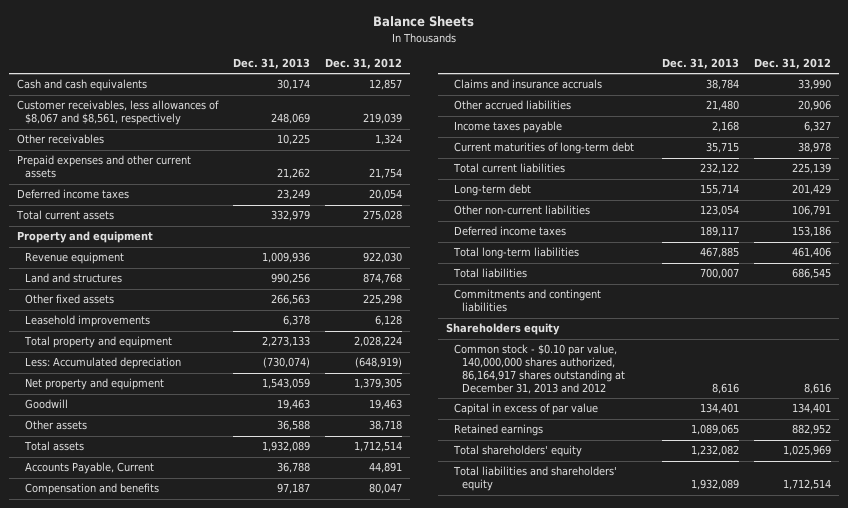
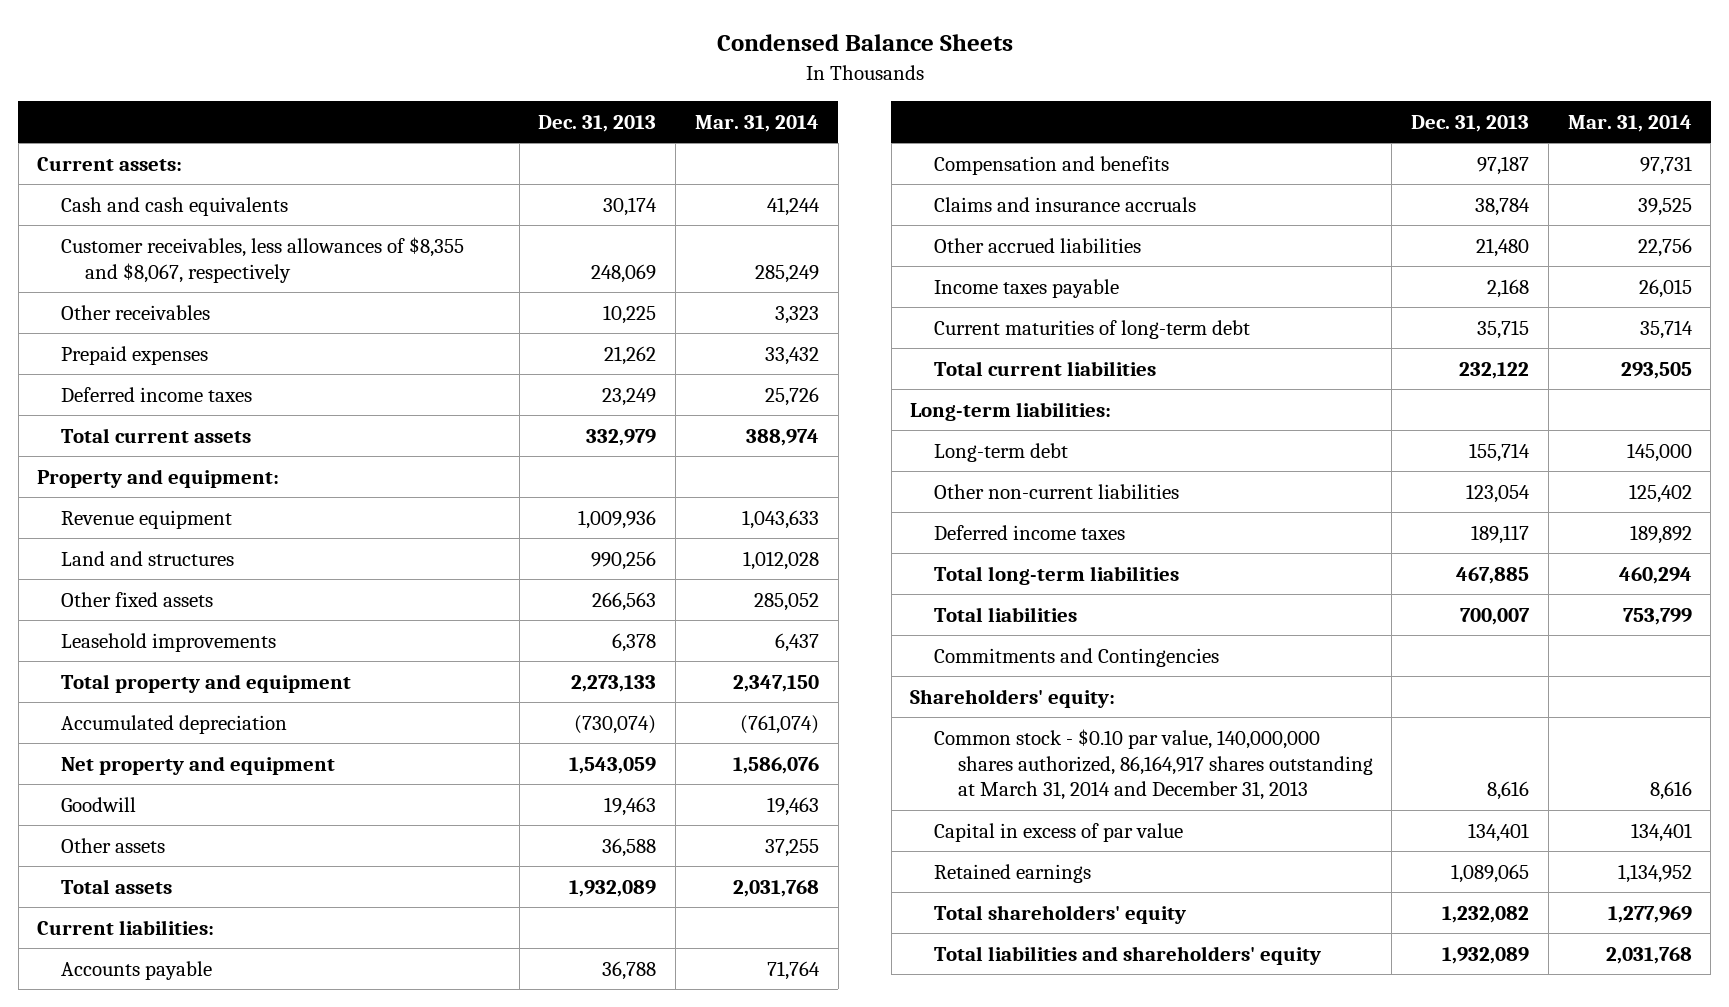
- Balance Sheets
+ Condensed Balance Sheets
- | Dec. 31, 2013 | Dec. 31, 2012
+ | Dec. 31, 2013 | Mar. 31, 2014
+ Current assets:
- Customer receivables, less allowances of $8,067 and $8,561, respectively | 248,069 | 219,039
+ Customer receivables, less allowances of $8,355 and $8,067, respectively | 248,069 | 285,249
- Prepaid expenses and other current assets | 21,262 | 21,754
+ Prepaid expenses | 21,262 | 33,432
- Property and equipment
+ Property and equipment:
- Less: Accumulated depreciation | (730,074) | (648,919)
+ Accumulated depreciation | (730,074) | (761,074)
- Accounts Payable, Current | 36,788 | 44,891
+ Current liabilities:
+ Accounts payable | 36,788 | 71,764
+ Long-term liabilities:
- Commitments and contingent liabilities
- Shareholders equity
- Common stock - $0.10 par value, 140,000,000 shares authorized, 86,164,917 shares outstanding at December 31, 2013 and 2012 | 8,616 | 8,616
+ Commitments and Contingencies
+ Shareholders' equity:
+ Common stock - $0.10 par value, 140,000,000 shares authorized, 86,164,917 shares outstanding at March 31, 2014 and December 31, 2013 | 8,616 | 8,616

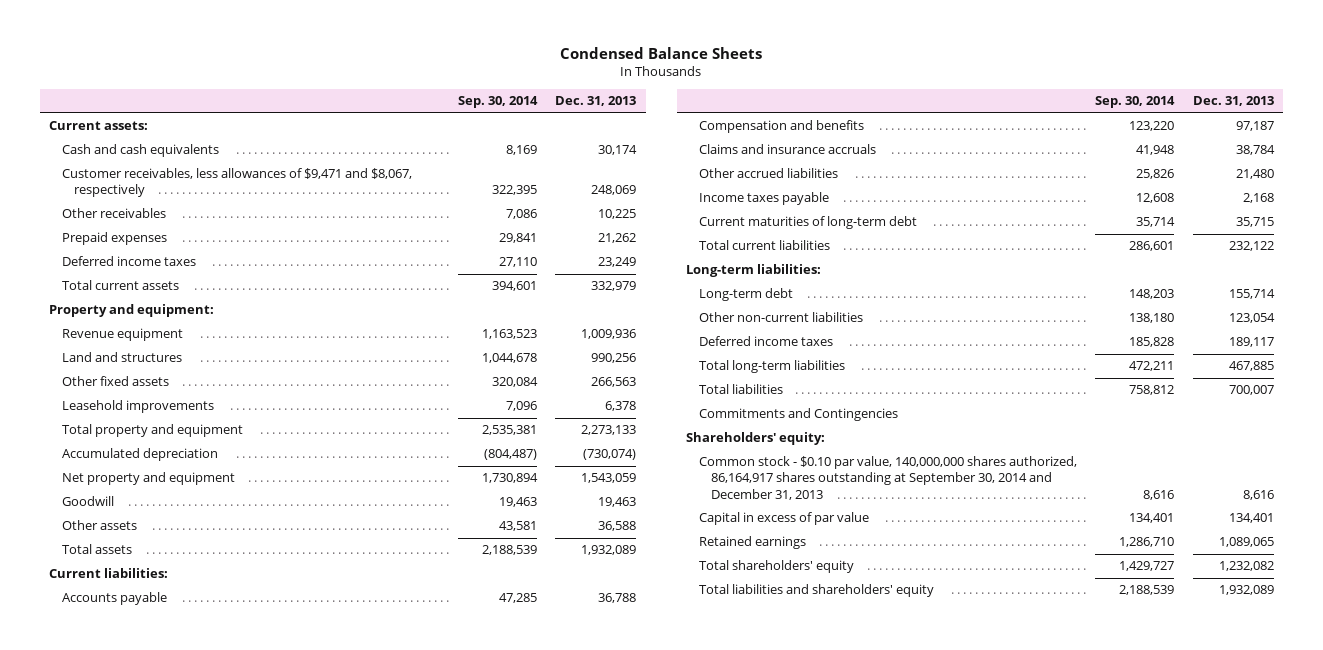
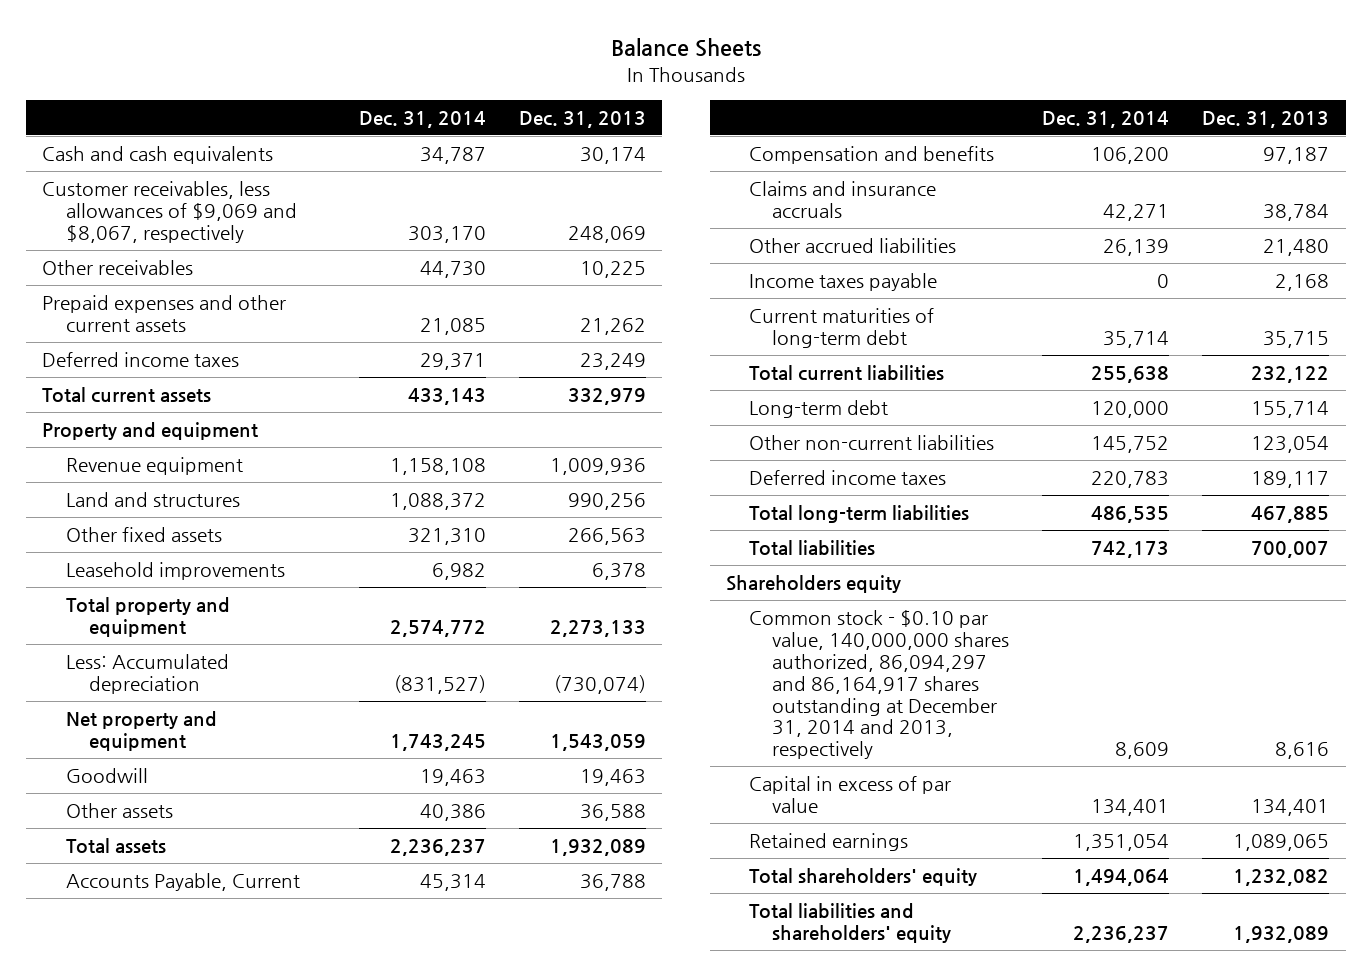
- Condensed Balance Sheets
+ Balance Sheets
- | Sep. 30, 2014 | Dec. 31, 2013
+ | Dec. 31, 2014 | Dec. 31, 2013
- Current assets:
- Customer receivables, less allowances of $9,471 and $8,067, respectively | 322,395 | 248,069
+ Customer receivables, less allowances of $9,069 and $8,067, respectively | 303,170 | 248,069
- Prepaid expenses | 29,841 | 21,262
+ Prepaid expenses and other current assets | 21,085 | 21,262
- Property and equipment:
+ Property and equipment
- Accumulated depreciation | (804,487) | (730,074)
+ Less: Accumulated depreciation | (831,527) | (730,074)
- Current liabilities:
- Accounts payable | 47,285 | 36,788
+ Accounts Payable, Current | 45,314 | 36,788
- Long-term liabilities:
- Commitments and Contingencies
- Shareholders' equity:
- Common stock - $0.10 par value, 140,000,000 shares authorized, 86,164,917 shares outstanding at September 30, 2014 and December 31, 2013 | 8,616 | 8,616
+ Shareholders equity
+ Common stock - $0.10 par value, 140,000,000 shares authorized, 86,094,297 and 86,164,917 shares outstanding at December 31, 2014 and 2013, respectively | 8,609 | 8,616

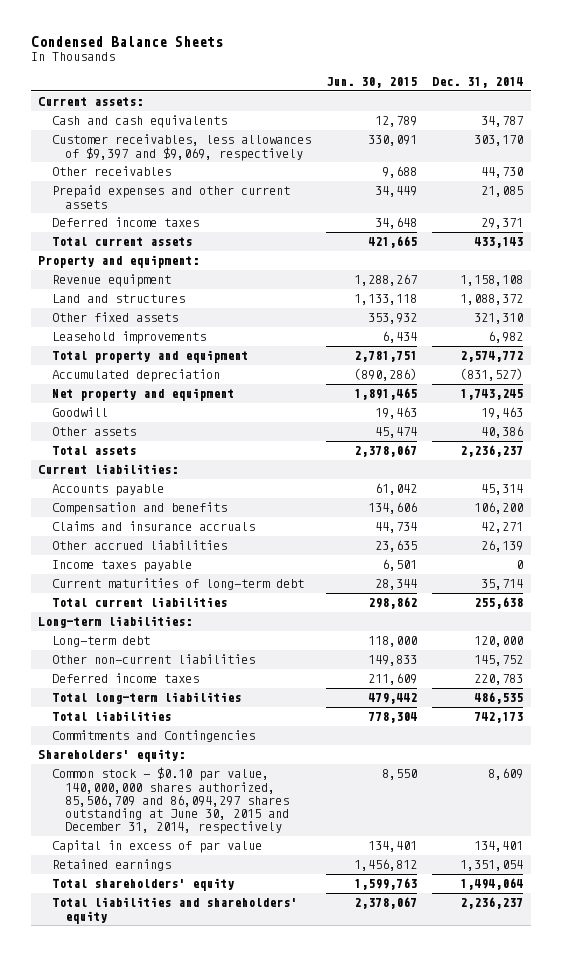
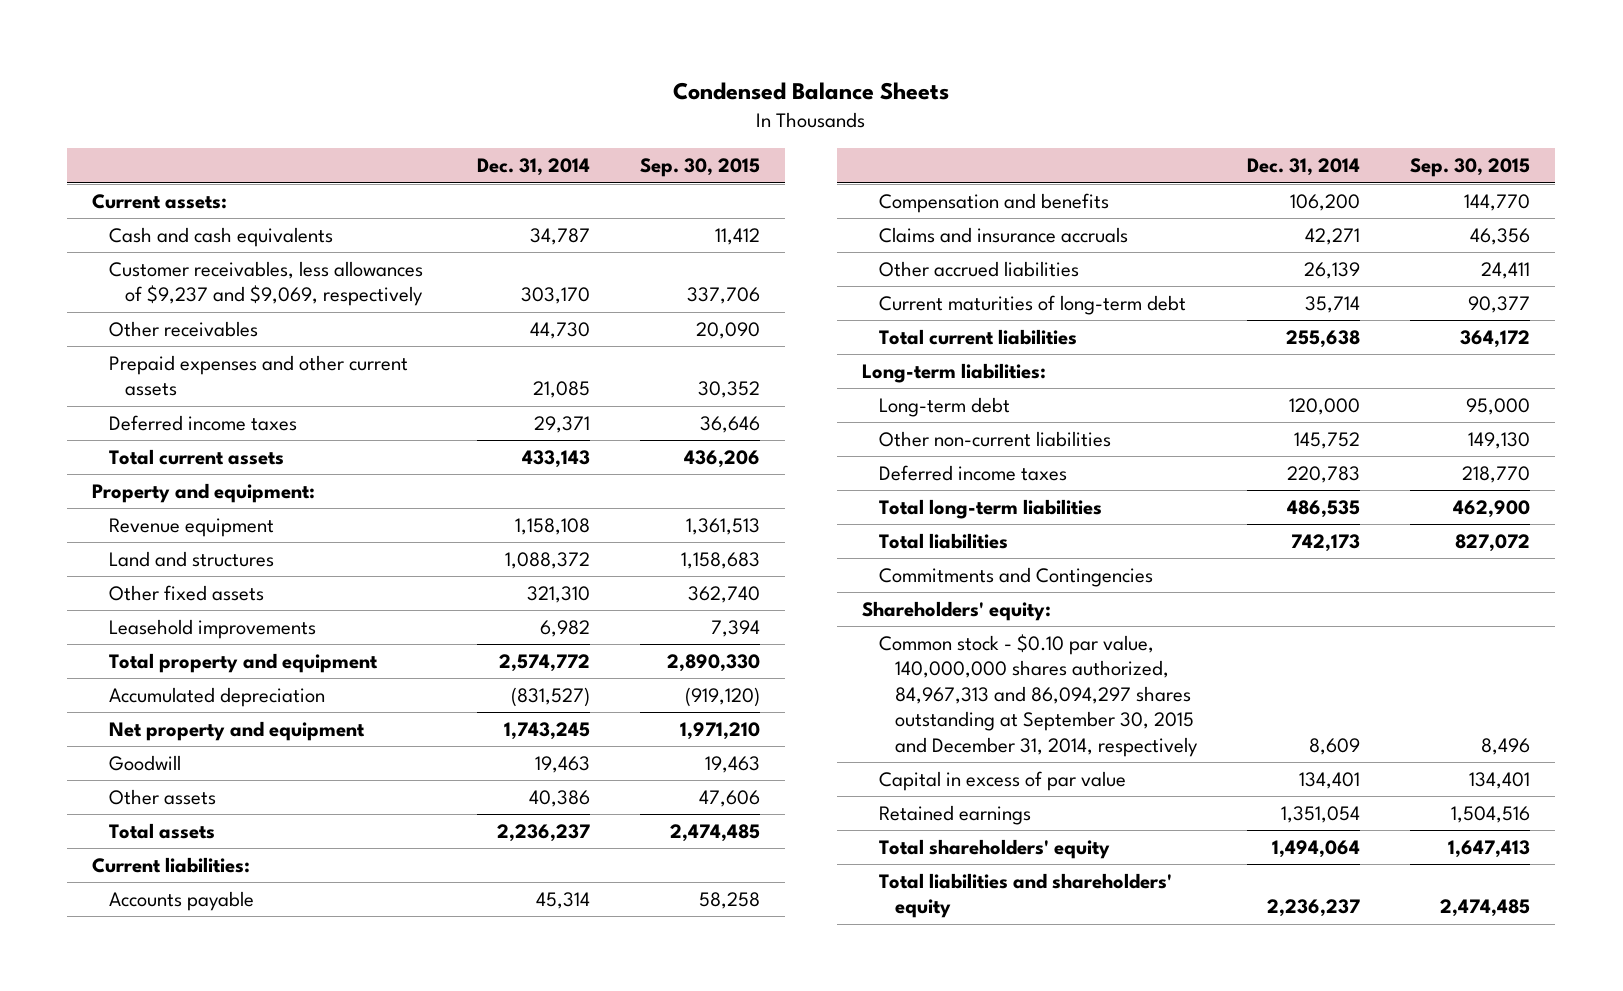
- | Jun. 30, 2015 | Dec. 31, 2014
+ | Dec. 31, 2014 | Sep. 30, 2015
- Customer receivables, less allowances of $9,397 and $9,069, respectively | 330,091 | 303,170
+ Customer receivables, less allowances of $9,237 and $9,069, respectively | 303,170 | 337,706
- Income taxes payable | 6,501 | 0
- Common stock - $0.10 par value, 140,000,000 shares authorized, 85,506,709 and 86,094,297 shares outstanding at June 30, 2015 and December 31, 2014, respectively | 8,550 | 8,609
+ Common stock - $0.10 par value, 140,000,000 shares authorized, 84,967,313 and 86,094,297 shares outstanding at September 30, 2015 and December 31, 2014, respectively | 8,609 | 8,496

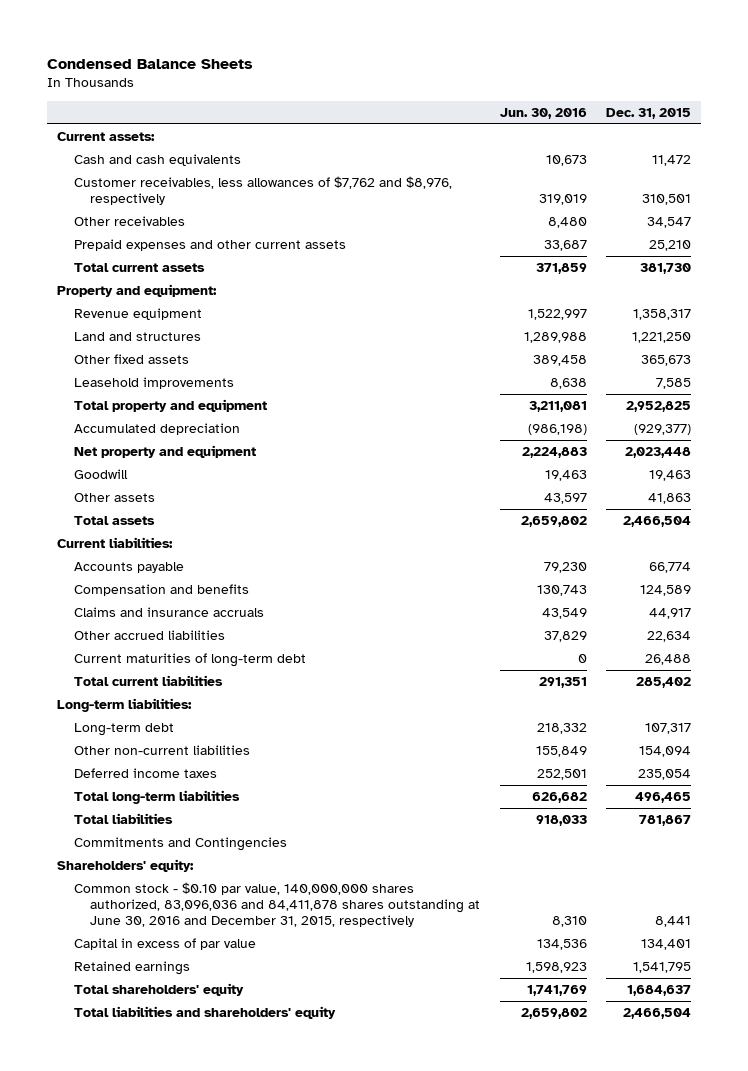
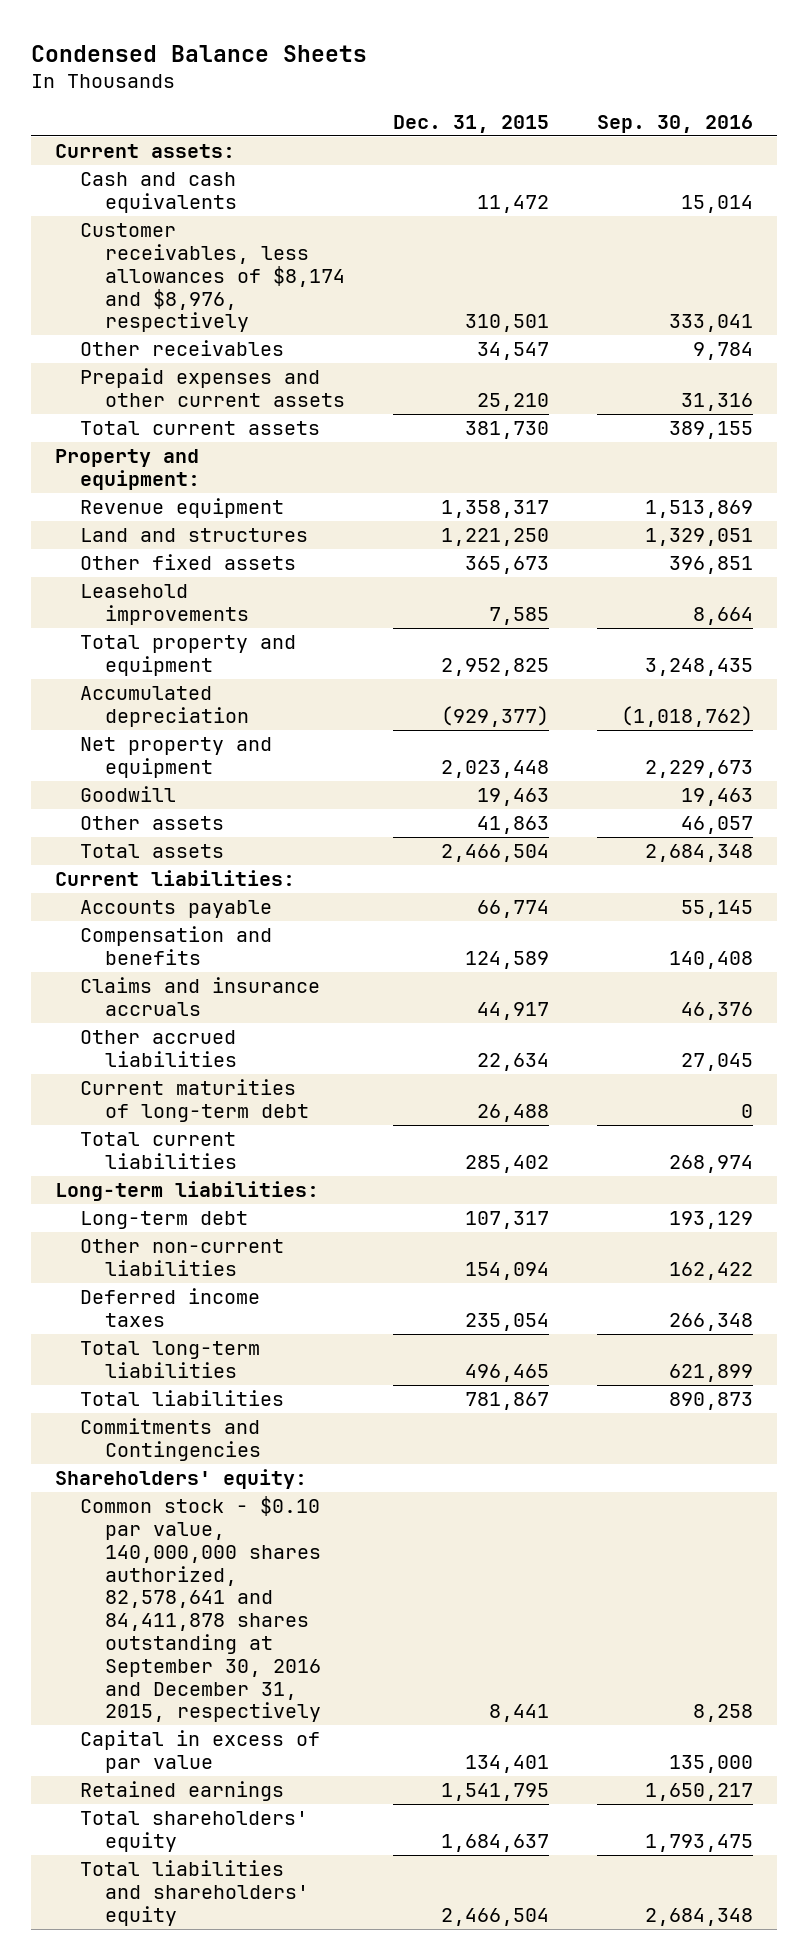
- | Jun. 30, 2016 | Dec. 31, 2015
+ | Dec. 31, 2015 | Sep. 30, 2016
- Customer receivables, less allowances of $7,762 and $8,976, respectively | 319,019 | 310,501
+ Customer receivables, less allowances of $8,174 and $8,976, respectively | 310,501 | 333,041
- Common stock - $0.10 par value, 140,000,000 shares authorized, 83,096,036 and 84,411,878 shares outstanding at June 30, 2016 and December 31, 2015, respectively | 8,310 | 8,441
+ Common stock - $0.10 par value, 140,000,000 shares authorized, 82,578,641 and 84,411,878 shares outstanding at September 30, 2016 and December 31, 2015, respectively | 8,441 | 8,258

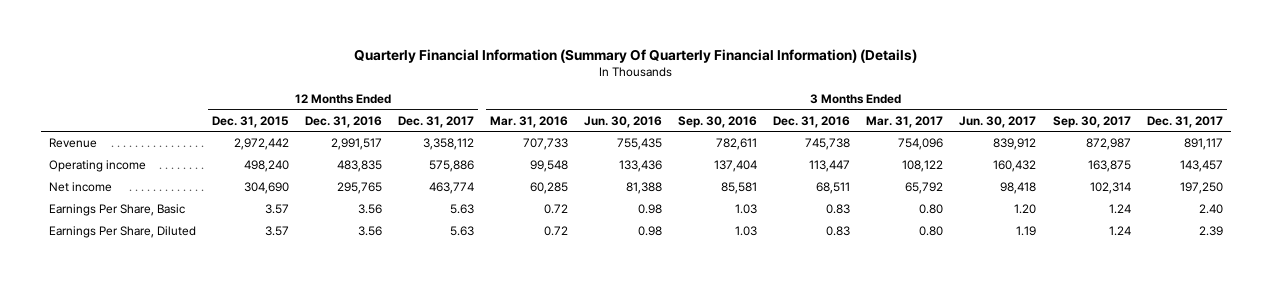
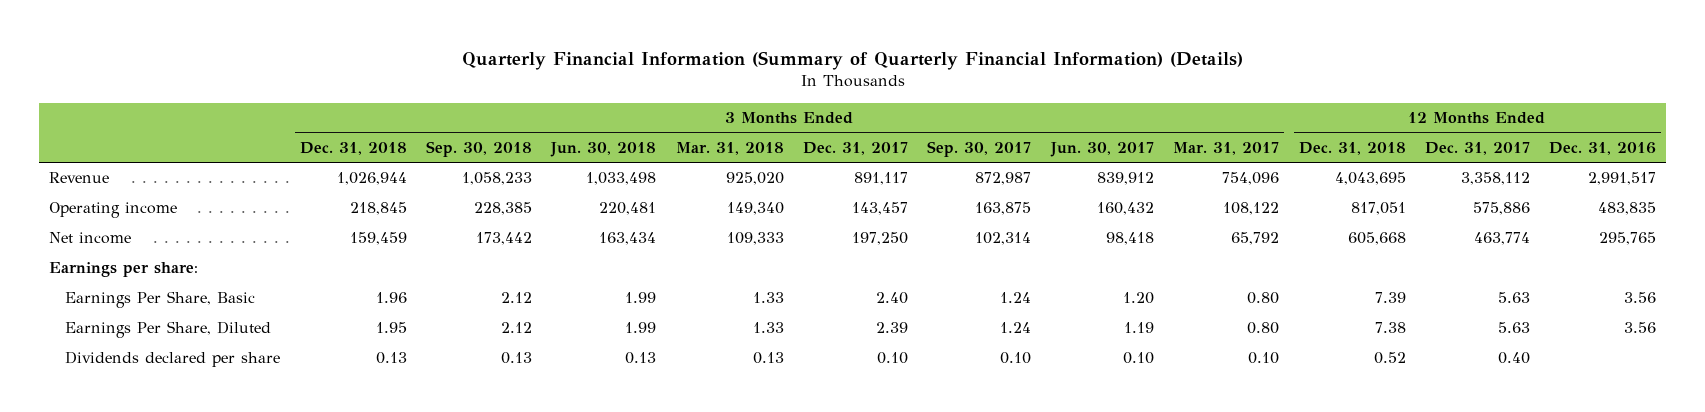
- Quarterly Financial Information (Summary Of Quarterly Financial Information) (Details)
+ Quarterly Financial Information (Summary of Quarterly Financial Information) (Details)
- | 12 Months Ended Dec. 31, 2015 | 12 Months Ended Dec. 31, 2016 | 12 Months Ended Dec. 31, 2017 | 3 Months Ended Mar. 31, 2016 | 3 Months Ended Jun. 30, 2016 | 3 Months Ended Sep. 30, 2016 | 3 Months Ended Dec. 31, 2016 | 3 Months Ended Mar. 31, 2017 | 3 Months Ended Jun. 30, 2017 | 3 Months Ended Sep. 30, 2017 | 3 Months Ended Dec. 31, 2017
+ | 3 Months Ended Dec. 31, 2018 | 3 Months Ended Sep. 30, 2018 | 3 Months Ended Jun. 30, 2018 | 3 Months Ended Mar. 31, 2018 | 3 Months Ended Dec. 31, 2017 | 3 Months Ended Sep. 30, 2017 | 3 Months Ended Jun. 30, 2017 | 3 Months Ended Mar. 31, 2017 | 12 Months Ended Dec. 31, 2018 | 12 Months Ended Dec. 31, 2017 | 12 Months Ended Dec. 31, 2016
+ Earnings per share:
+ Dividends declared per share | 0.13 | 0.13 | 0.13 | 0.13 | 0.10 | 0.10 | 0.10 | 0.10 | 0.52 | 0.40 |

